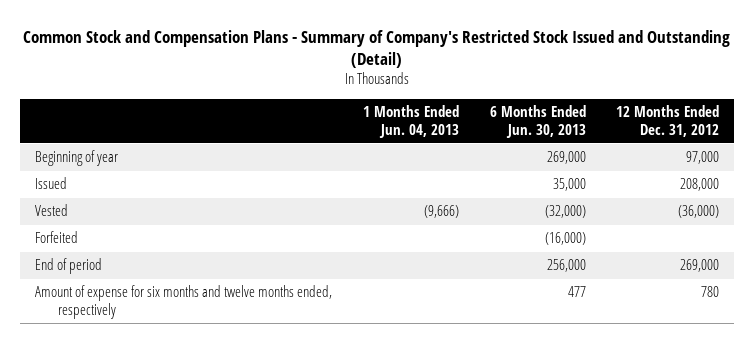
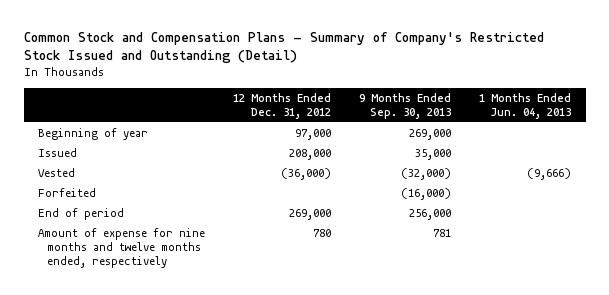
- | 1 Months Ended Jun. 04, 2013 | 6 Months Ended Jun. 30, 2013 | 12 Months Ended Dec. 31, 2012
+ | 12 Months Ended Dec. 31, 2012 | 9 Months Ended Sep. 30, 2013 | 1 Months Ended Jun. 04, 2013
- Amount of expense for six months and twelve months ended, respectively | | 477 | 780
+ Amount of expense for nine months and twelve months ended, respectively | 780 | 781 |

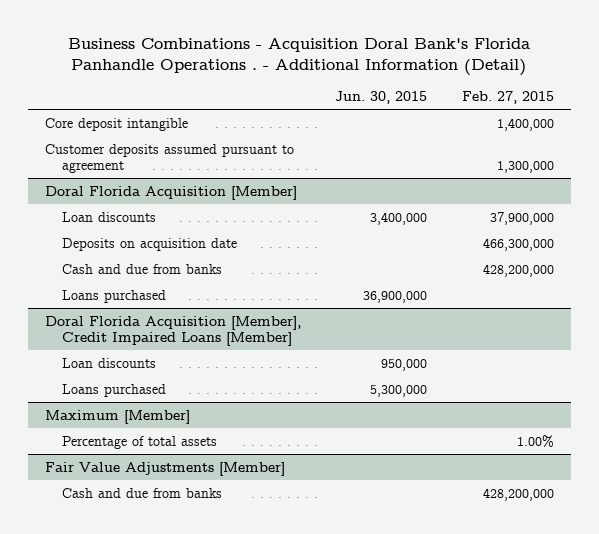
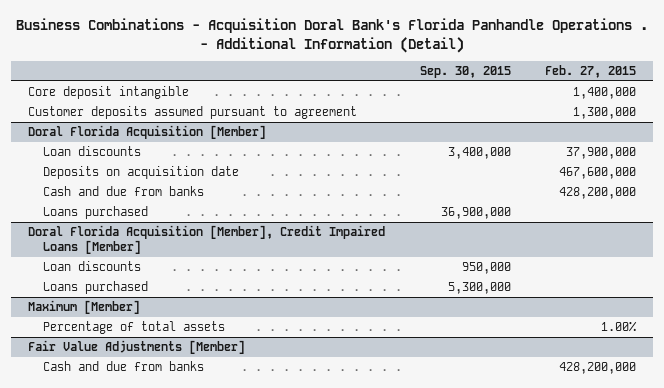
- | Jun. 30, 2015 | Feb. 27, 2015
+ | Sep. 30, 2015 | Feb. 27, 2015
@ Doral Florida Acquisition [Member]
- Deposits on acquisition date | | 466,300,000
+ Deposits on acquisition date | | 467,600,000

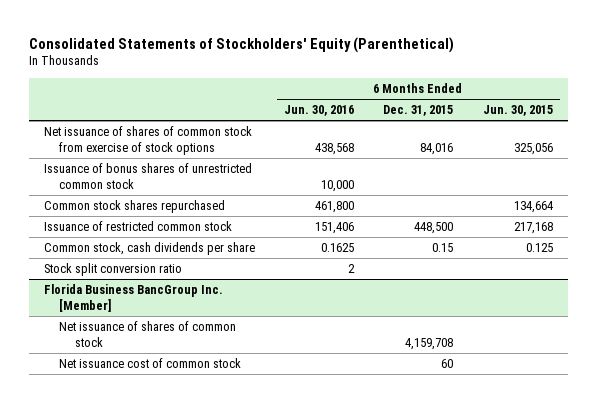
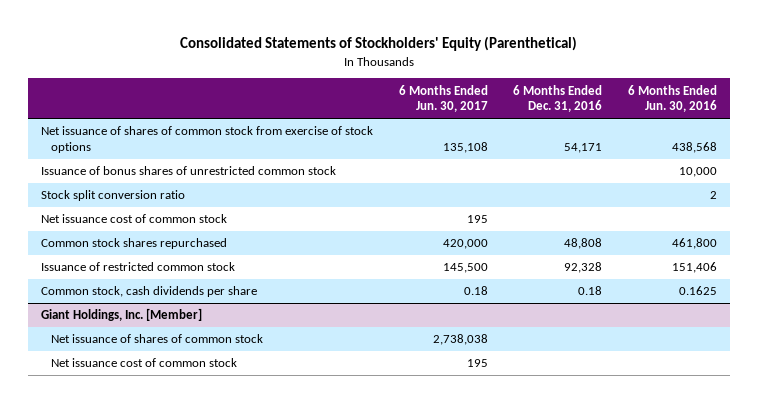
- | 6 Months Ended Jun. 30, 2016 | 6 Months Ended Dec. 31, 2015 | 6 Months Ended Jun. 30, 2015
+ | 6 Months Ended Jun. 30, 2017 | 6 Months Ended Dec. 31, 2016 | 6 Months Ended Jun. 30, 2016
moved up: Stock split conversion ratio | | | 2
+ Net issuance cost of common stock | 195 | |
- Florida Business BancGroup Inc. [Member]
+ Giant Holdings, Inc. [Member]

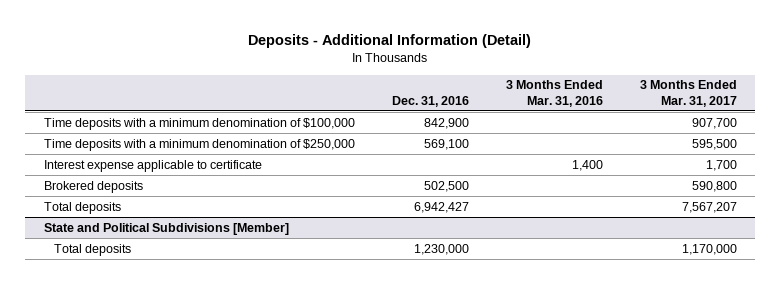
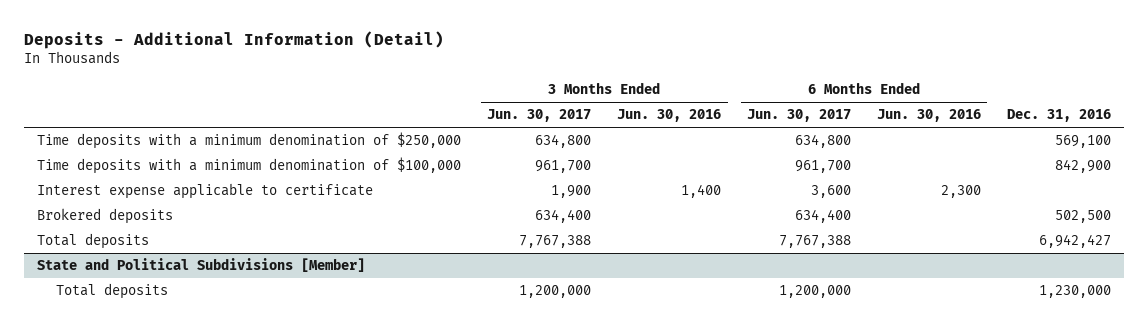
- | Dec. 31, 2016 | 3 Months Ended Mar. 31, 2016 | 3 Months Ended Mar. 31, 2017
+ | 3 Months Ended Jun. 30, 2017 | 3 Months Ended Jun. 30, 2016 | 6 Months Ended Jun. 30, 2017 | 6 Months Ended Jun. 30, 2016 | Dec. 31, 2016
moved down: Time deposits with a minimum denomination of $100,000 | 961,700 | | 961,700 | | 842,900

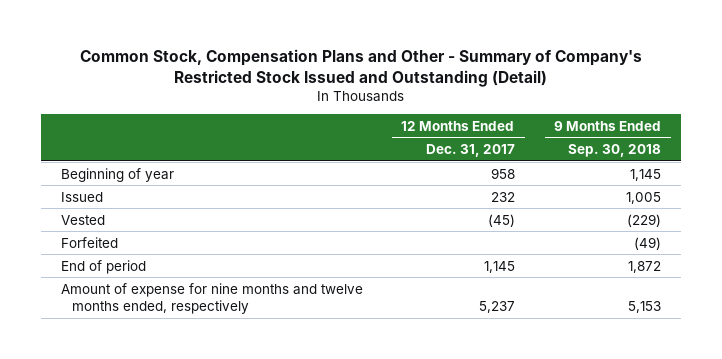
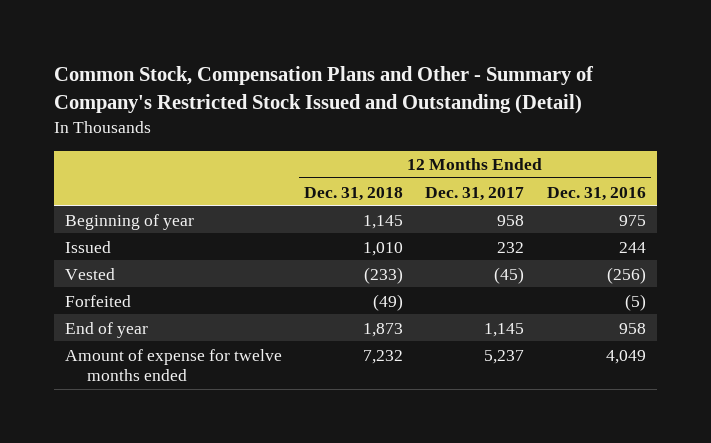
- | 12 Months Ended Dec. 31, 2017 | 9 Months Ended Sep. 30, 2018
+ | 12 Months Ended Dec. 31, 2018 | 12 Months Ended Dec. 31, 2017 | 12 Months Ended Dec. 31, 2016
- End of period | 1,145 | 1,872
- Amount of expense for nine months and twelve months ended, respectively | 5,237 | 5,153
+ End of year | 1,873 | 1,145 | 958
+ Amount of expense for twelve months ended | 7,232 | 5,237 | 4,049

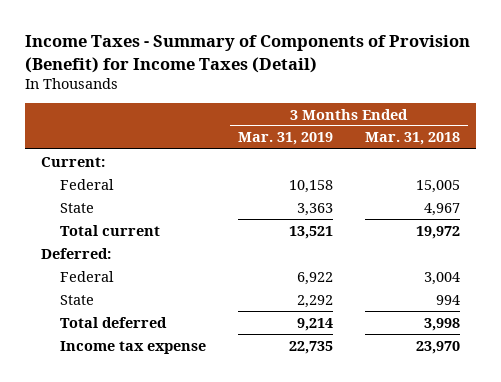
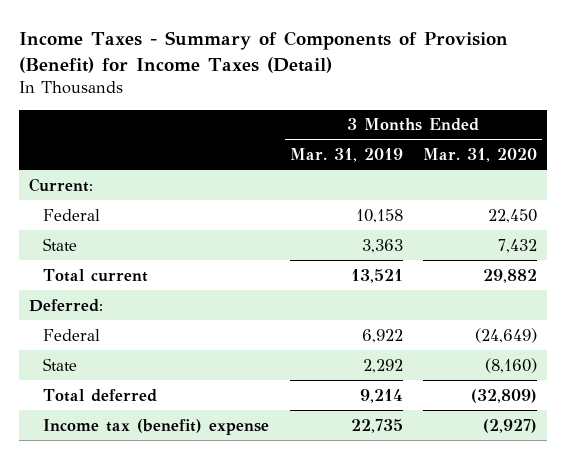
- | 3 Months Ended Mar. 31, 2019 | 3 Months Ended Mar. 31, 2018
+ | 3 Months Ended Mar. 31, 2019 | 3 Months Ended Mar. 31, 2020
- Income tax expense | 22,735 | 23,970
+ Income tax (benefit) expense | 22,735 | (2,927)

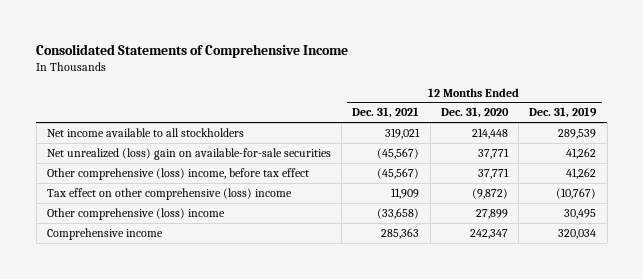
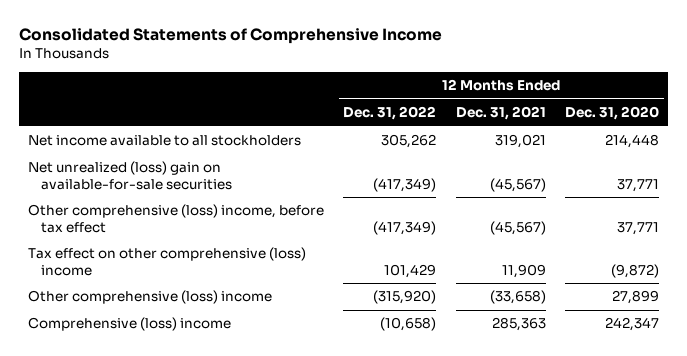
- | 12 Months Ended Dec. 31, 2021 | 12 Months Ended Dec. 31, 2020 | 12 Months Ended Dec. 31, 2019
+ | 12 Months Ended Dec. 31, 2022 | 12 Months Ended Dec. 31, 2021 | 12 Months Ended Dec. 31, 2020
- Comprehensive income | 285,363 | 242,347 | 320,034
+ Comprehensive (loss) income | (10,658) | 285,363 | 242,347

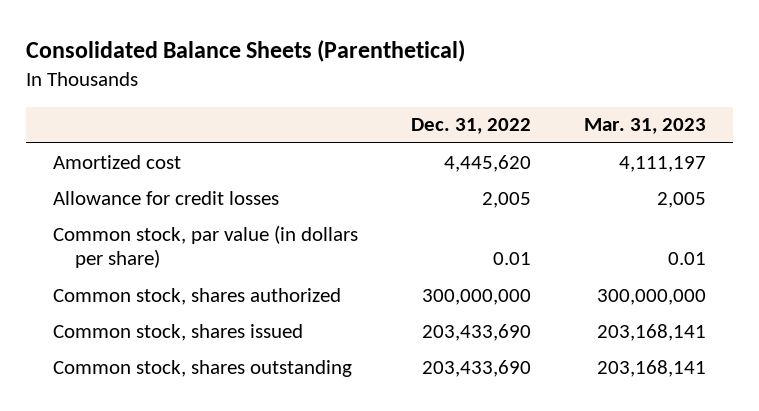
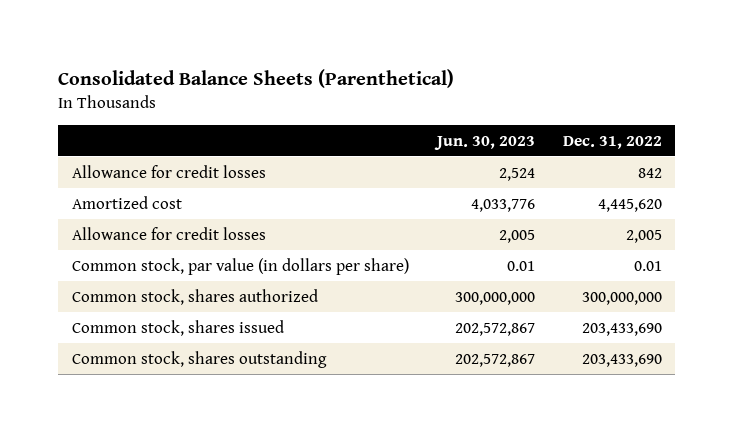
- | Dec. 31, 2022 | Mar. 31, 2023
+ | Jun. 30, 2023 | Dec. 31, 2022
+ Allowance for credit losses | 2,524 | 842

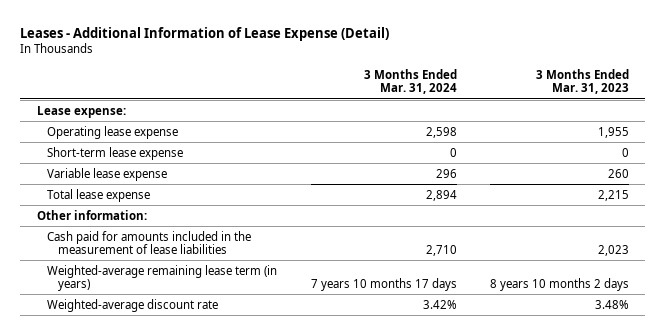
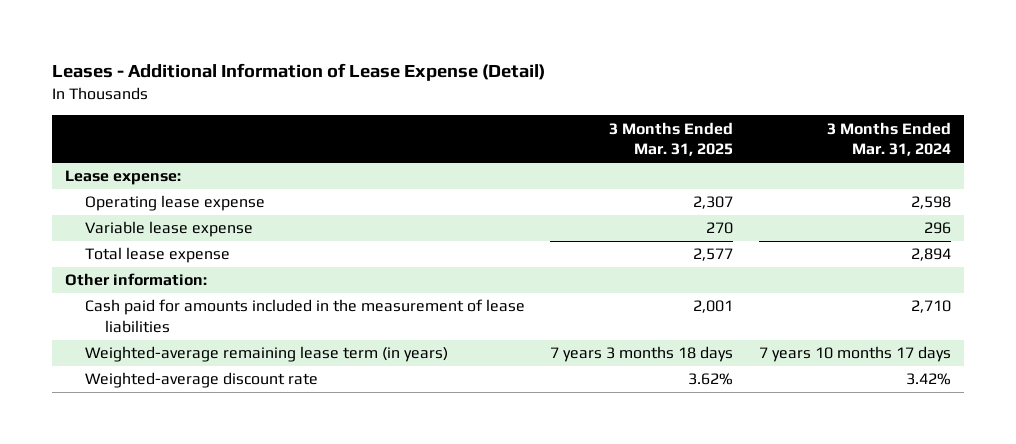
- | 3 Months Ended Mar. 31, 2024 | 3 Months Ended Mar. 31, 2023
+ | 3 Months Ended Mar. 31, 2025 | 3 Months Ended Mar. 31, 2024
- Short-term lease expense | 0 | 0

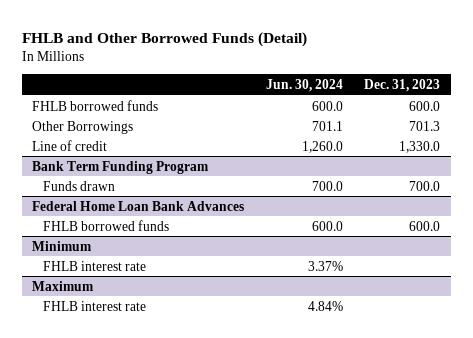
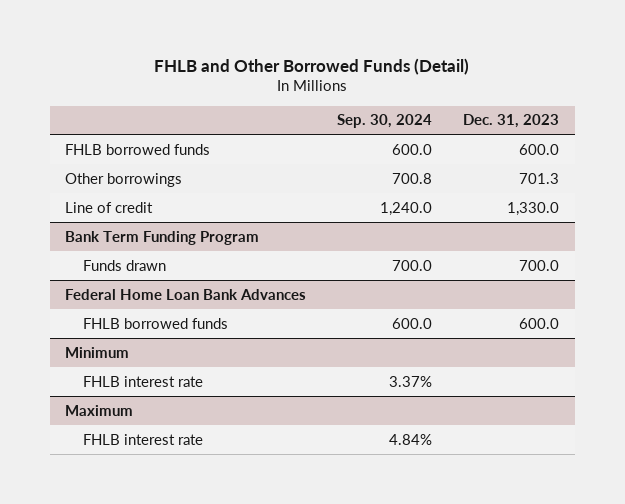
- | Jun. 30, 2024 | Dec. 31, 2023
+ | Sep. 30, 2024 | Dec. 31, 2023
- Other Borrowings | 701.1 | 701.3
+ Other borrowings | 700.8 | 701.3

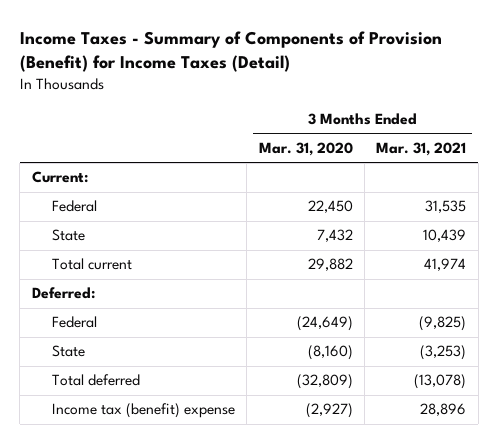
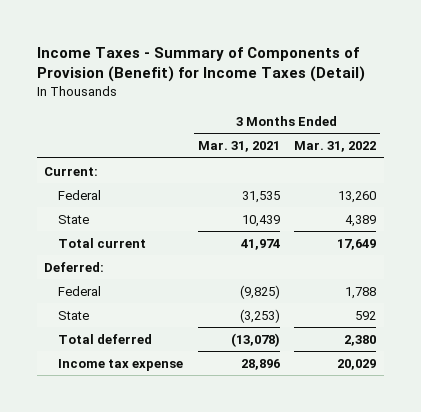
- | 3 Months Ended Mar. 31, 2020 | 3 Months Ended Mar. 31, 2021
+ | 3 Months Ended Mar. 31, 2021 | 3 Months Ended Mar. 31, 2022
- Income tax (benefit) expense | (2,927) | 28,896
+ Income tax expense | 28,896 | 20,029

